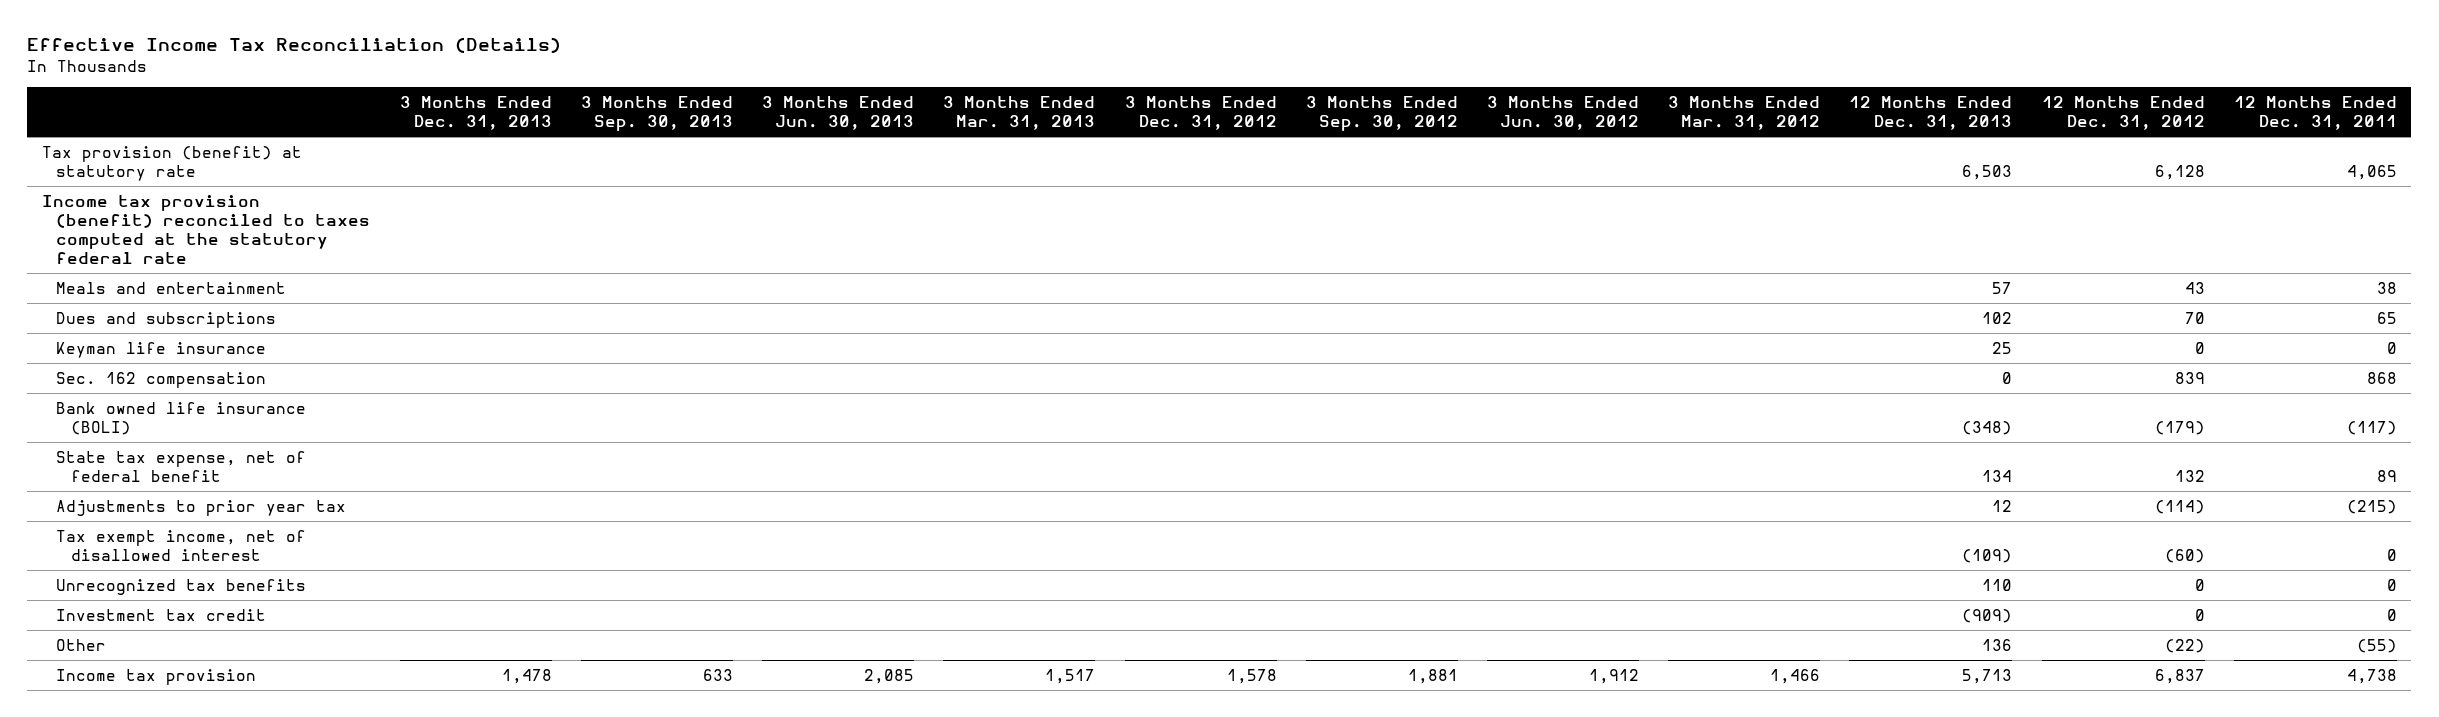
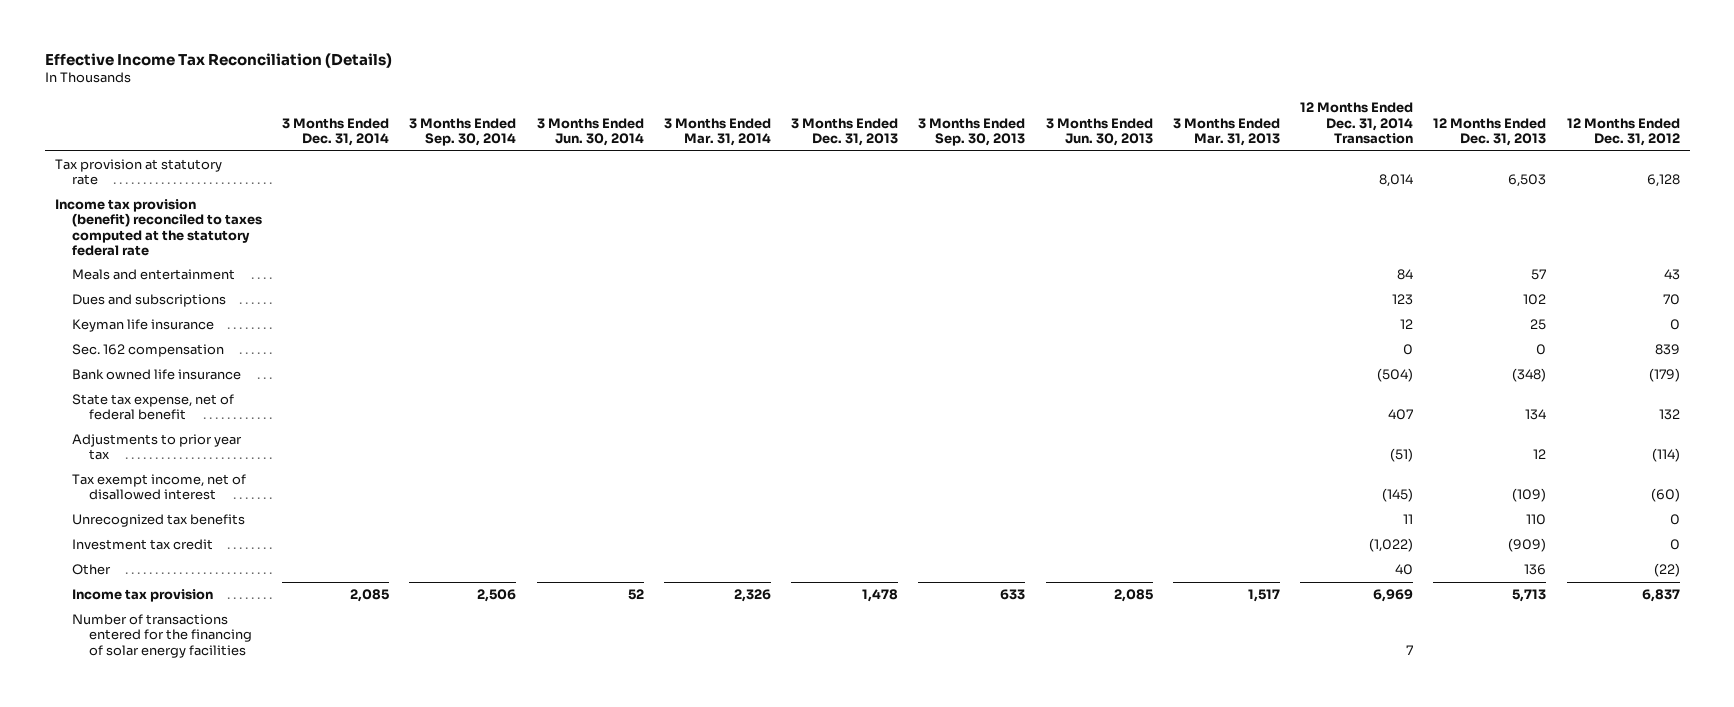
- | 3 Months Ended Dec. 31, 2013 | 3 Months Ended Sep. 30, 2013 | 3 Months Ended Jun. 30, 2013 | 3 Months Ended Mar. 31, 2013 | 3 Months Ended Dec. 31, 2012 | 3 Months Ended Sep. 30, 2012 | 3 Months Ended Jun. 30, 2012 | 3 Months Ended Mar. 31, 2012 | 12 Months Ended Dec. 31, 2013 | 12 Months Ended Dec. 31, 2012 | 12 Months Ended Dec. 31, 2011
+ | 3 Months Ended Dec. 31, 2014 | 3 Months Ended Sep. 30, 2014 | 3 Months Ended Jun. 30, 2014 | 3 Months Ended Mar. 31, 2014 | 3 Months Ended Dec. 31, 2013 | 3 Months Ended Sep. 30, 2013 | 3 Months Ended Jun. 30, 2013 | 3 Months Ended Mar. 31, 2013 | 12 Months Ended Dec. 31, 2014 Transaction | 12 Months Ended Dec. 31, 2013 | 12 Months Ended Dec. 31, 2012
- Tax provision (benefit) at statutory rate | | | | | | | | | 6,503 | 6,128 | 4,065
+ Tax provision at statutory rate | | | | | | | | | 8,014 | 6,503 | 6,128
- Bank owned life insurance (BOLI) | | | | | | | | | (348) | (179) | (117)
+ Bank owned life insurance | | | | | | | | | (504) | (348) | (179)
+ Number of transactions entered for the financing of solar energy facilities | | | | | | | | | 7 | |

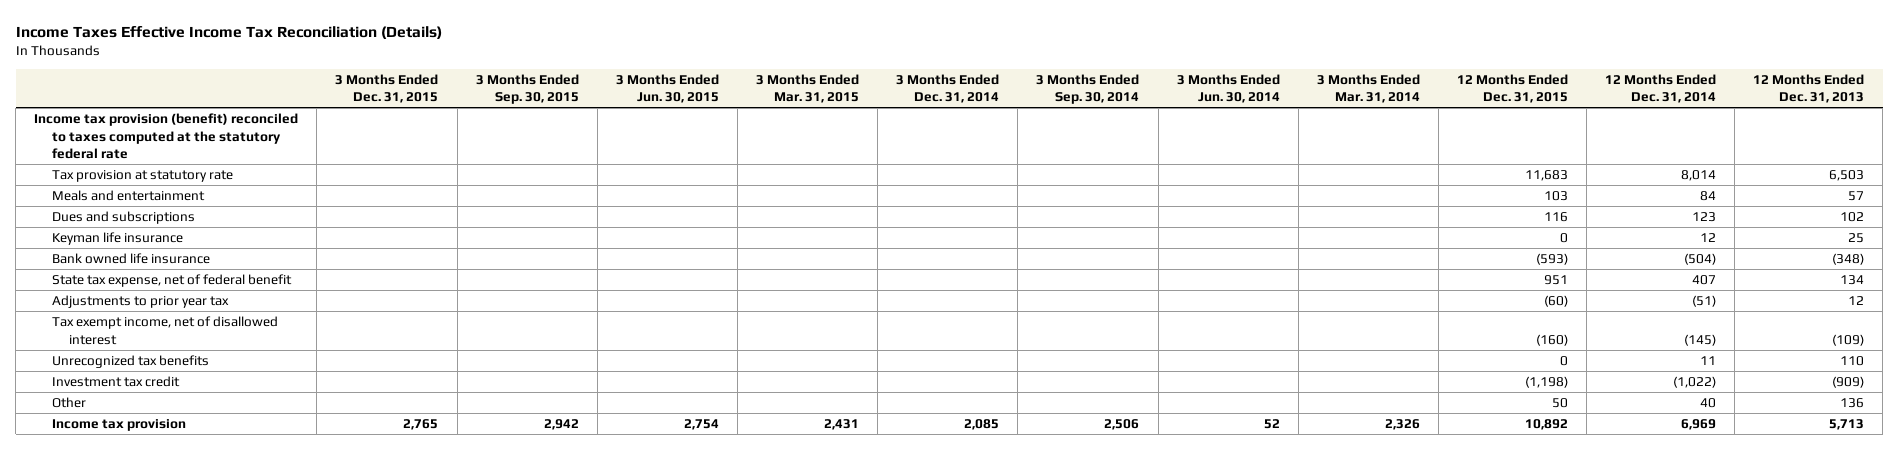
- Effective Income Tax Reconciliation (Details)
+ Income Taxes Effective Income Tax Reconciliation (Details)
- | 3 Months Ended Dec. 31, 2014 | 3 Months Ended Sep. 30, 2014 | 3 Months Ended Jun. 30, 2014 | 3 Months Ended Mar. 31, 2014 | 3 Months Ended Dec. 31, 2013 | 3 Months Ended Sep. 30, 2013 | 3 Months Ended Jun. 30, 2013 | 3 Months Ended Mar. 31, 2013 | 12 Months Ended Dec. 31, 2014 Transaction | 12 Months Ended Dec. 31, 2013 | 12 Months Ended Dec. 31, 2012
+ | 3 Months Ended Dec. 31, 2015 | 3 Months Ended Sep. 30, 2015 | 3 Months Ended Jun. 30, 2015 | 3 Months Ended Mar. 31, 2015 | 3 Months Ended Dec. 31, 2014 | 3 Months Ended Sep. 30, 2014 | 3 Months Ended Jun. 30, 2014 | 3 Months Ended Mar. 31, 2014 | 12 Months Ended Dec. 31, 2015 | 12 Months Ended Dec. 31, 2014 | 12 Months Ended Dec. 31, 2013
moved down: Tax provision at statutory rate | | | | | | | | | 11,683 | 8,014 | 6,503
- Sec. 162 compensation | | | | | | | | | 0 | 0 | 839
- Number of transactions entered for the financing of solar energy facilities | | | | | | | | | 7 | |

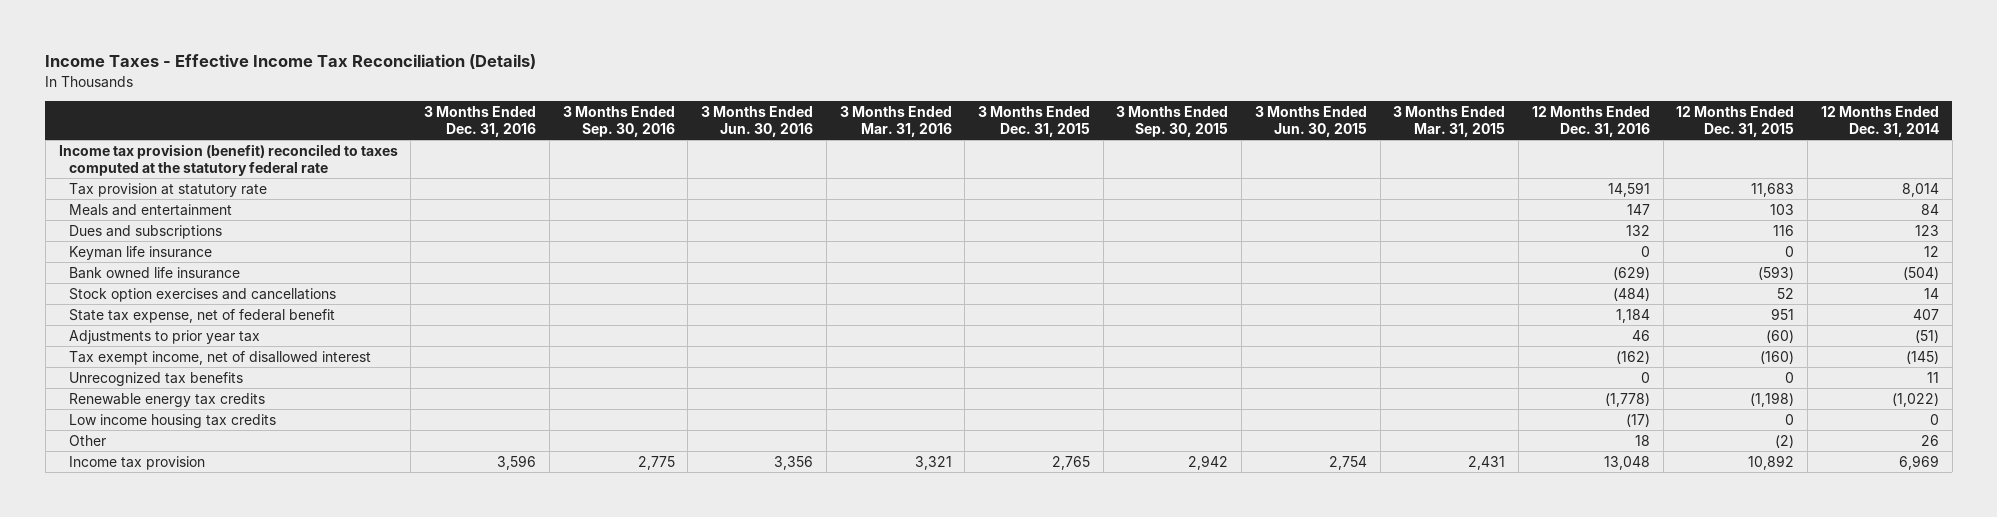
- Income Taxes Effective Income Tax Reconciliation (Details)
+ Income Taxes - Effective Income Tax Reconciliation (Details)
- | 3 Months Ended Dec. 31, 2015 | 3 Months Ended Sep. 30, 2015 | 3 Months Ended Jun. 30, 2015 | 3 Months Ended Mar. 31, 2015 | 3 Months Ended Dec. 31, 2014 | 3 Months Ended Sep. 30, 2014 | 3 Months Ended Jun. 30, 2014 | 3 Months Ended Mar. 31, 2014 | 12 Months Ended Dec. 31, 2015 | 12 Months Ended Dec. 31, 2014 | 12 Months Ended Dec. 31, 2013
+ | 3 Months Ended Dec. 31, 2016 | 3 Months Ended Sep. 30, 2016 | 3 Months Ended Jun. 30, 2016 | 3 Months Ended Mar. 31, 2016 | 3 Months Ended Dec. 31, 2015 | 3 Months Ended Sep. 30, 2015 | 3 Months Ended Jun. 30, 2015 | 3 Months Ended Mar. 31, 2015 | 12 Months Ended Dec. 31, 2016 | 12 Months Ended Dec. 31, 2015 | 12 Months Ended Dec. 31, 2014
+ Stock option exercises and cancellations | | | | | | | | | (484) | 52 | 14
- Investment tax credit | | | | | | | | | (1,198) | (1,022) | (909)
- Other | | | | | | | | | 50 | 40 | 136
+ Renewable energy tax credits | | | | | | | | | (1,778) | (1,198) | (1,022)
+ Low income housing tax credits | | | | | | | | | (17) | 0 | 0
+ Other | | | | | | | | | 18 | (2) | 26

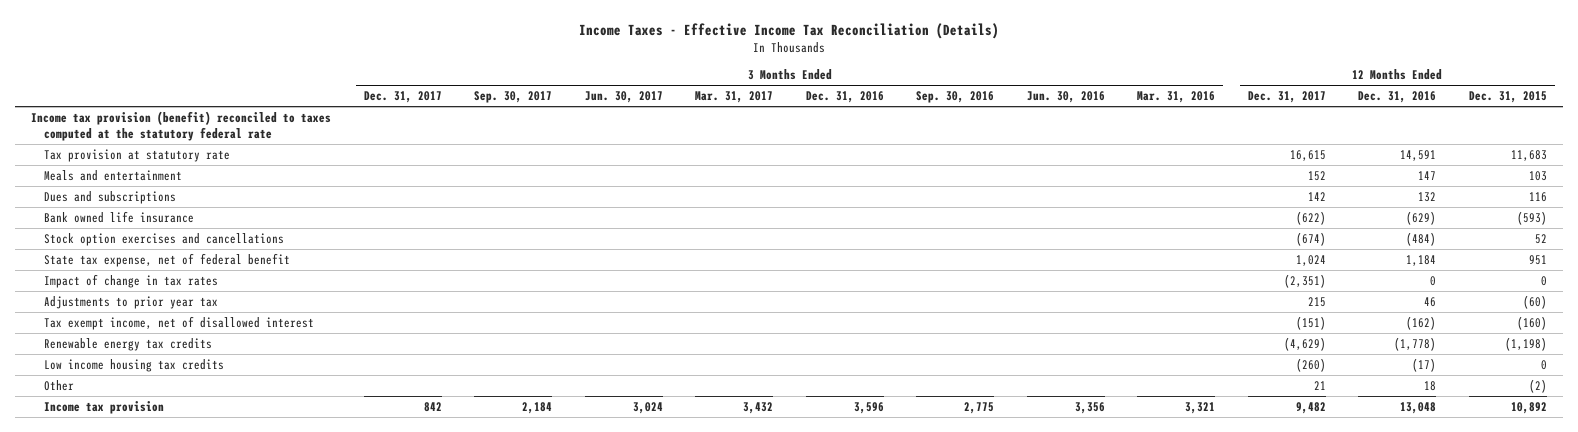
- | 3 Months Ended Dec. 31, 2016 | 3 Months Ended Sep. 30, 2016 | 3 Months Ended Jun. 30, 2016 | 3 Months Ended Mar. 31, 2016 | 3 Months Ended Dec. 31, 2015 | 3 Months Ended Sep. 30, 2015 | 3 Months Ended Jun. 30, 2015 | 3 Months Ended Mar. 31, 2015 | 12 Months Ended Dec. 31, 2016 | 12 Months Ended Dec. 31, 2015 | 12 Months Ended Dec. 31, 2014
+ | 3 Months Ended Dec. 31, 2017 | 3 Months Ended Sep. 30, 2017 | 3 Months Ended Jun. 30, 2017 | 3 Months Ended Mar. 31, 2017 | 3 Months Ended Dec. 31, 2016 | 3 Months Ended Sep. 30, 2016 | 3 Months Ended Jun. 30, 2016 | 3 Months Ended Mar. 31, 2016 | 12 Months Ended Dec. 31, 2017 | 12 Months Ended Dec. 31, 2016 | 12 Months Ended Dec. 31, 2015
- Keyman life insurance | | | | | | | | | 0 | 0 | 12
+ Impact of change in tax rates | | | | | | | | | (2,351) | 0 | 0
- Unrecognized tax benefits | | | | | | | | | 0 | 0 | 11

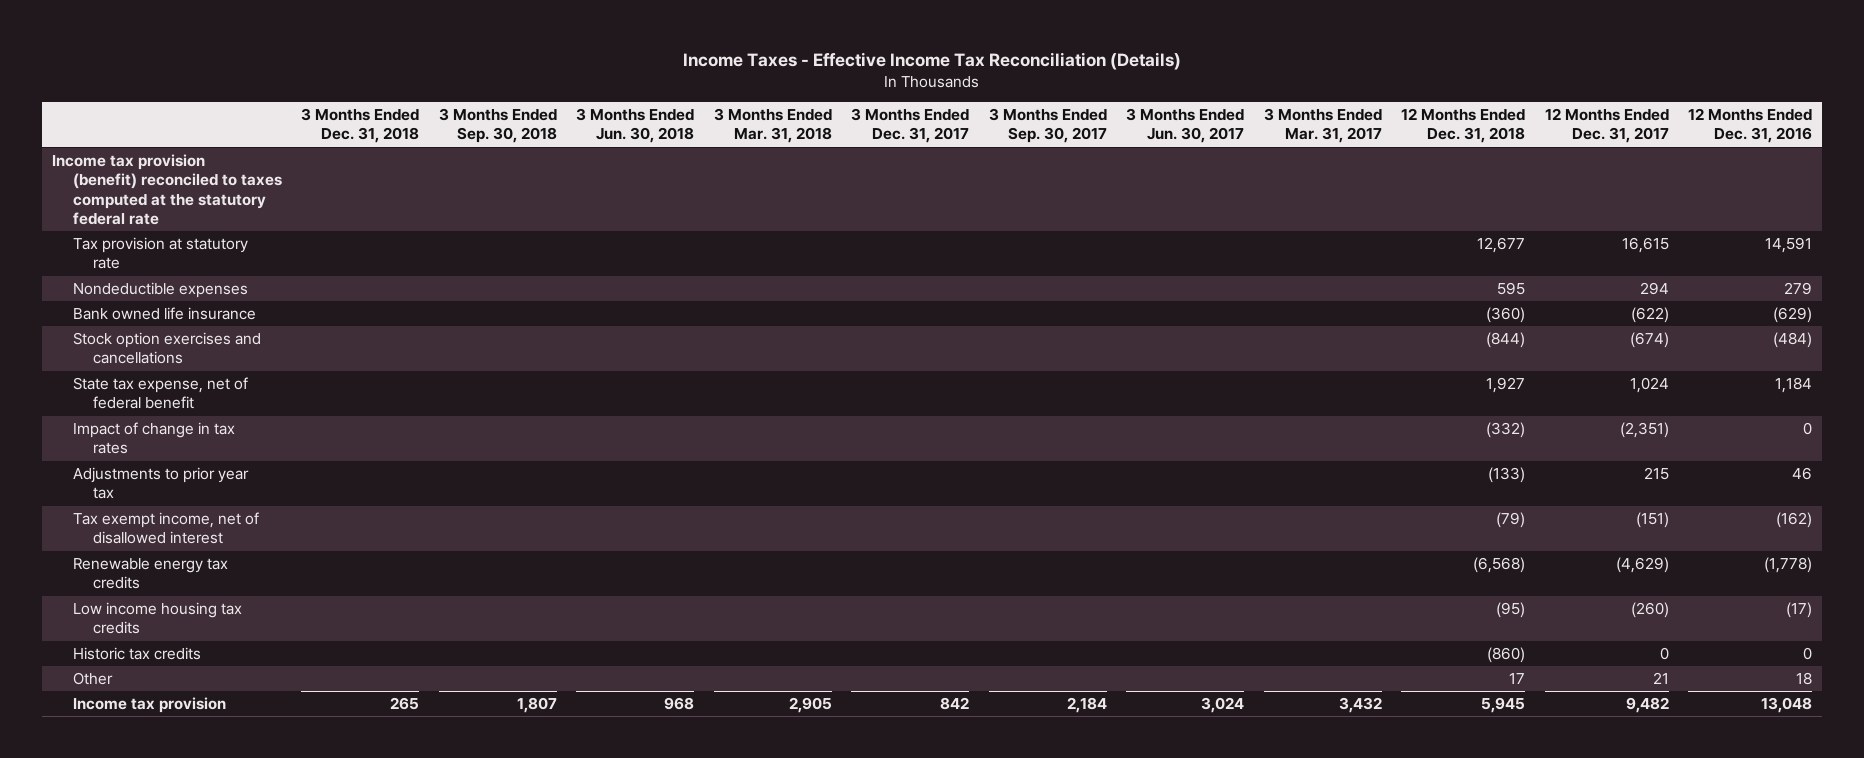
- | 3 Months Ended Dec. 31, 2017 | 3 Months Ended Sep. 30, 2017 | 3 Months Ended Jun. 30, 2017 | 3 Months Ended Mar. 31, 2017 | 3 Months Ended Dec. 31, 2016 | 3 Months Ended Sep. 30, 2016 | 3 Months Ended Jun. 30, 2016 | 3 Months Ended Mar. 31, 2016 | 12 Months Ended Dec. 31, 2017 | 12 Months Ended Dec. 31, 2016 | 12 Months Ended Dec. 31, 2015
+ | 3 Months Ended Dec. 31, 2018 | 3 Months Ended Sep. 30, 2018 | 3 Months Ended Jun. 30, 2018 | 3 Months Ended Mar. 31, 2018 | 3 Months Ended Dec. 31, 2017 | 3 Months Ended Sep. 30, 2017 | 3 Months Ended Jun. 30, 2017 | 3 Months Ended Mar. 31, 2017 | 12 Months Ended Dec. 31, 2018 | 12 Months Ended Dec. 31, 2017 | 12 Months Ended Dec. 31, 2016
- Meals and entertainment | | | | | | | | | 152 | 147 | 103
- Dues and subscriptions | | | | | | | | | 142 | 132 | 116
+ Nondeductible expenses | | | | | | | | | 595 | 294 | 279
+ Historic tax credits | | | | | | | | | (860) | 0 | 0

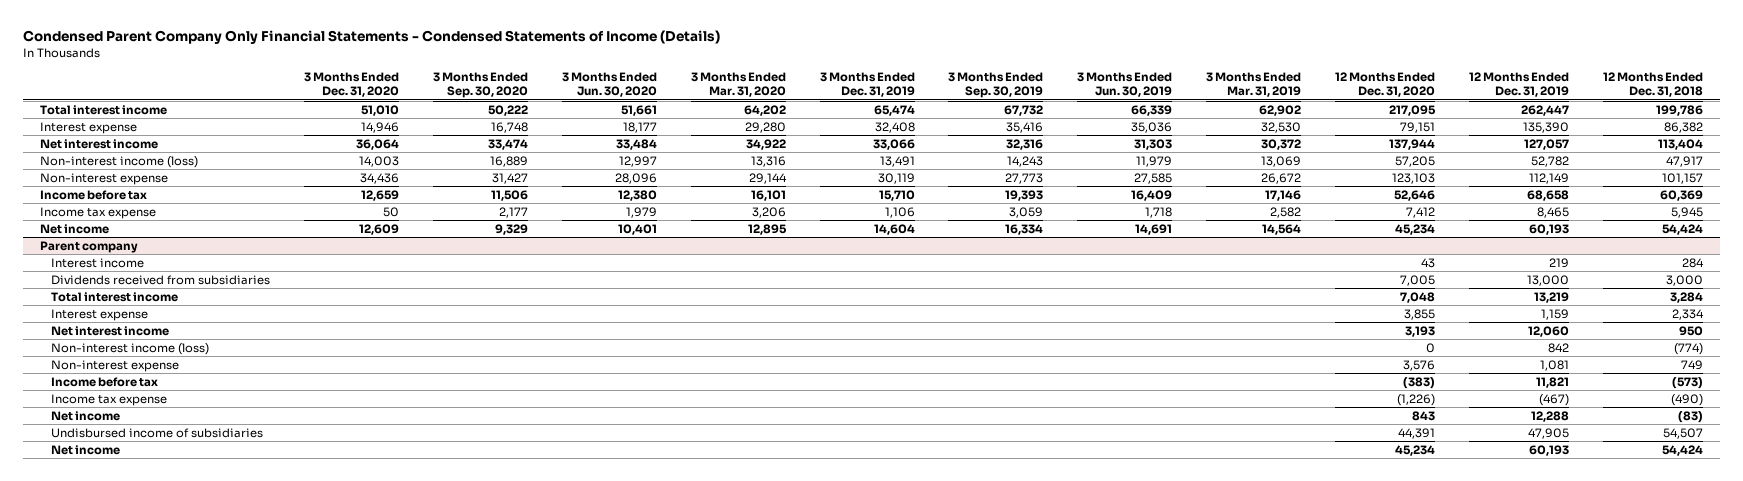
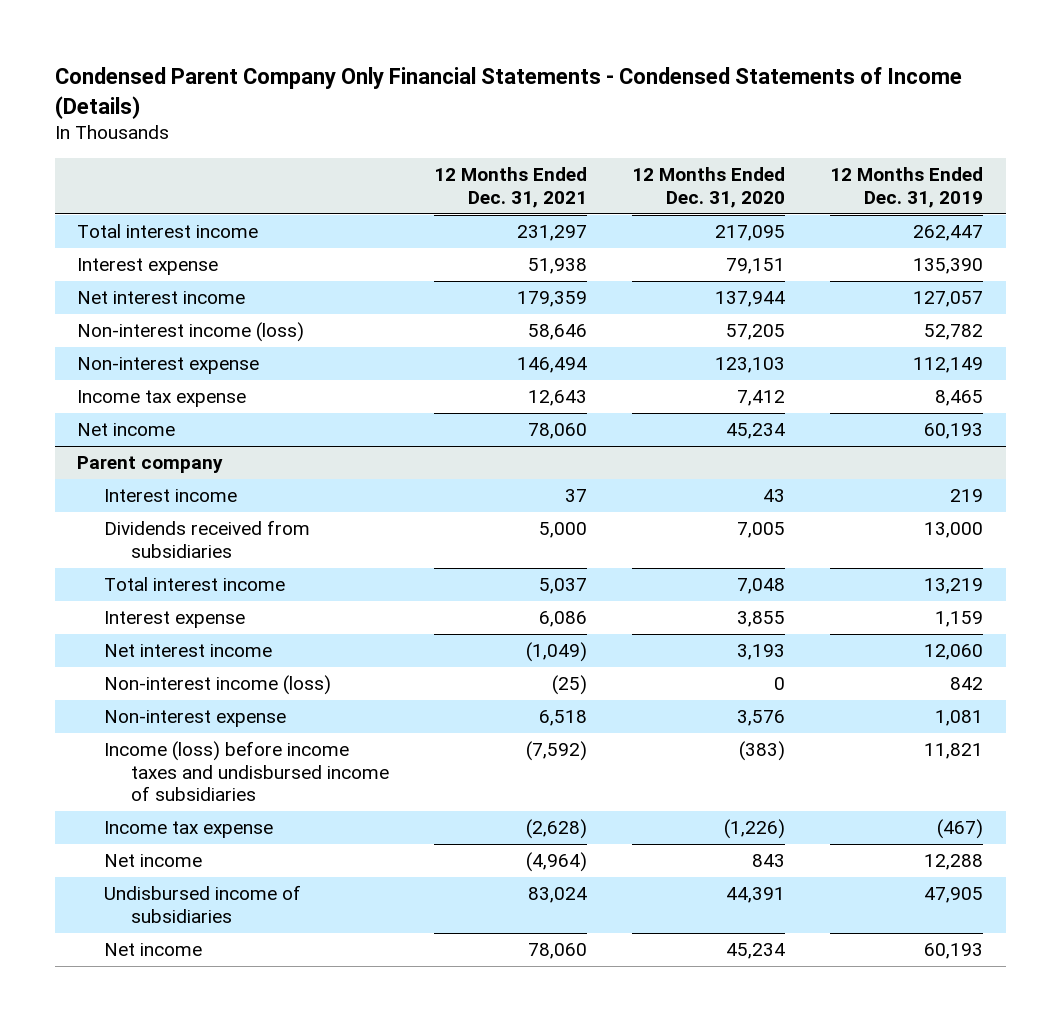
- | 3 Months Ended Dec. 31, 2020 | 3 Months Ended Sep. 30, 2020 | 3 Months Ended Jun. 30, 2020 | 3 Months Ended Mar. 31, 2020 | 3 Months Ended Dec. 31, 2019 | 3 Months Ended Sep. 30, 2019 | 3 Months Ended Jun. 30, 2019 | 3 Months Ended Mar. 31, 2019 | 12 Months Ended Dec. 31, 2020 | 12 Months Ended Dec. 31, 2019 | 12 Months Ended Dec. 31, 2018
+ | 12 Months Ended Dec. 31, 2021 | 12 Months Ended Dec. 31, 2020 | 12 Months Ended Dec. 31, 2019
- Income before tax | 12,659 | 11,506 | 12,380 | 16,101 | 15,710 | 19,393 | 16,409 | 17,146 | 52,646 | 68,658 | 60,369
@ Parent company
- Income before tax | | | | | | | | | (383) | 11,821 | (573)
+ Income (loss) before income taxes and undisbursed income of subsidiaries | (7,592) | (383) | 11,821

